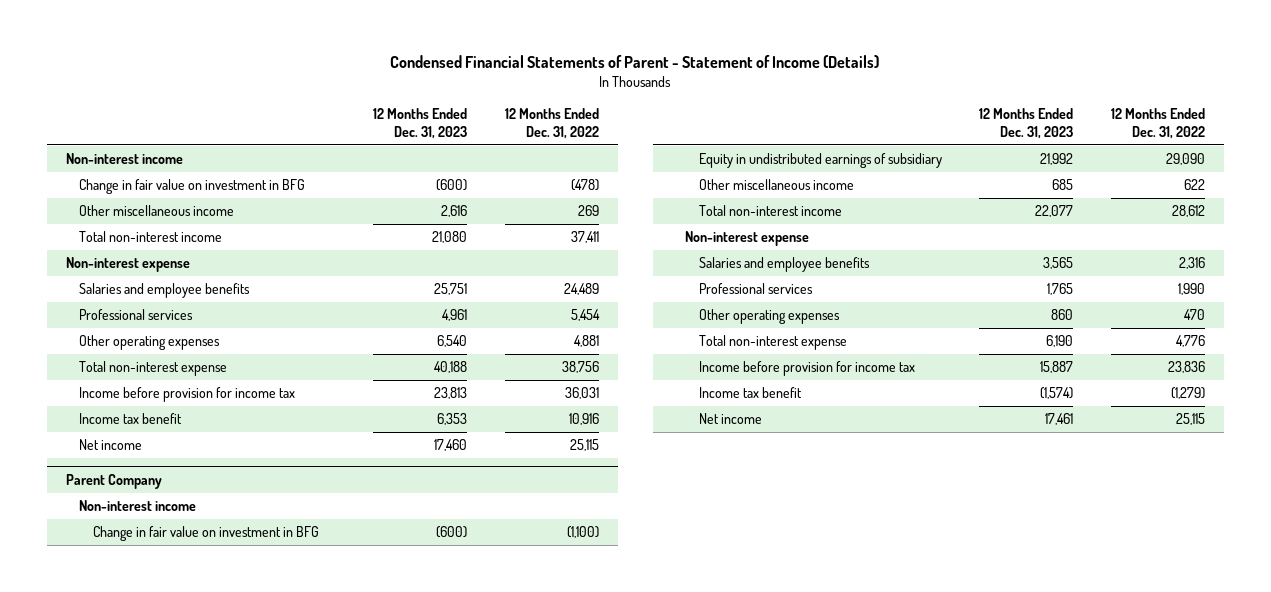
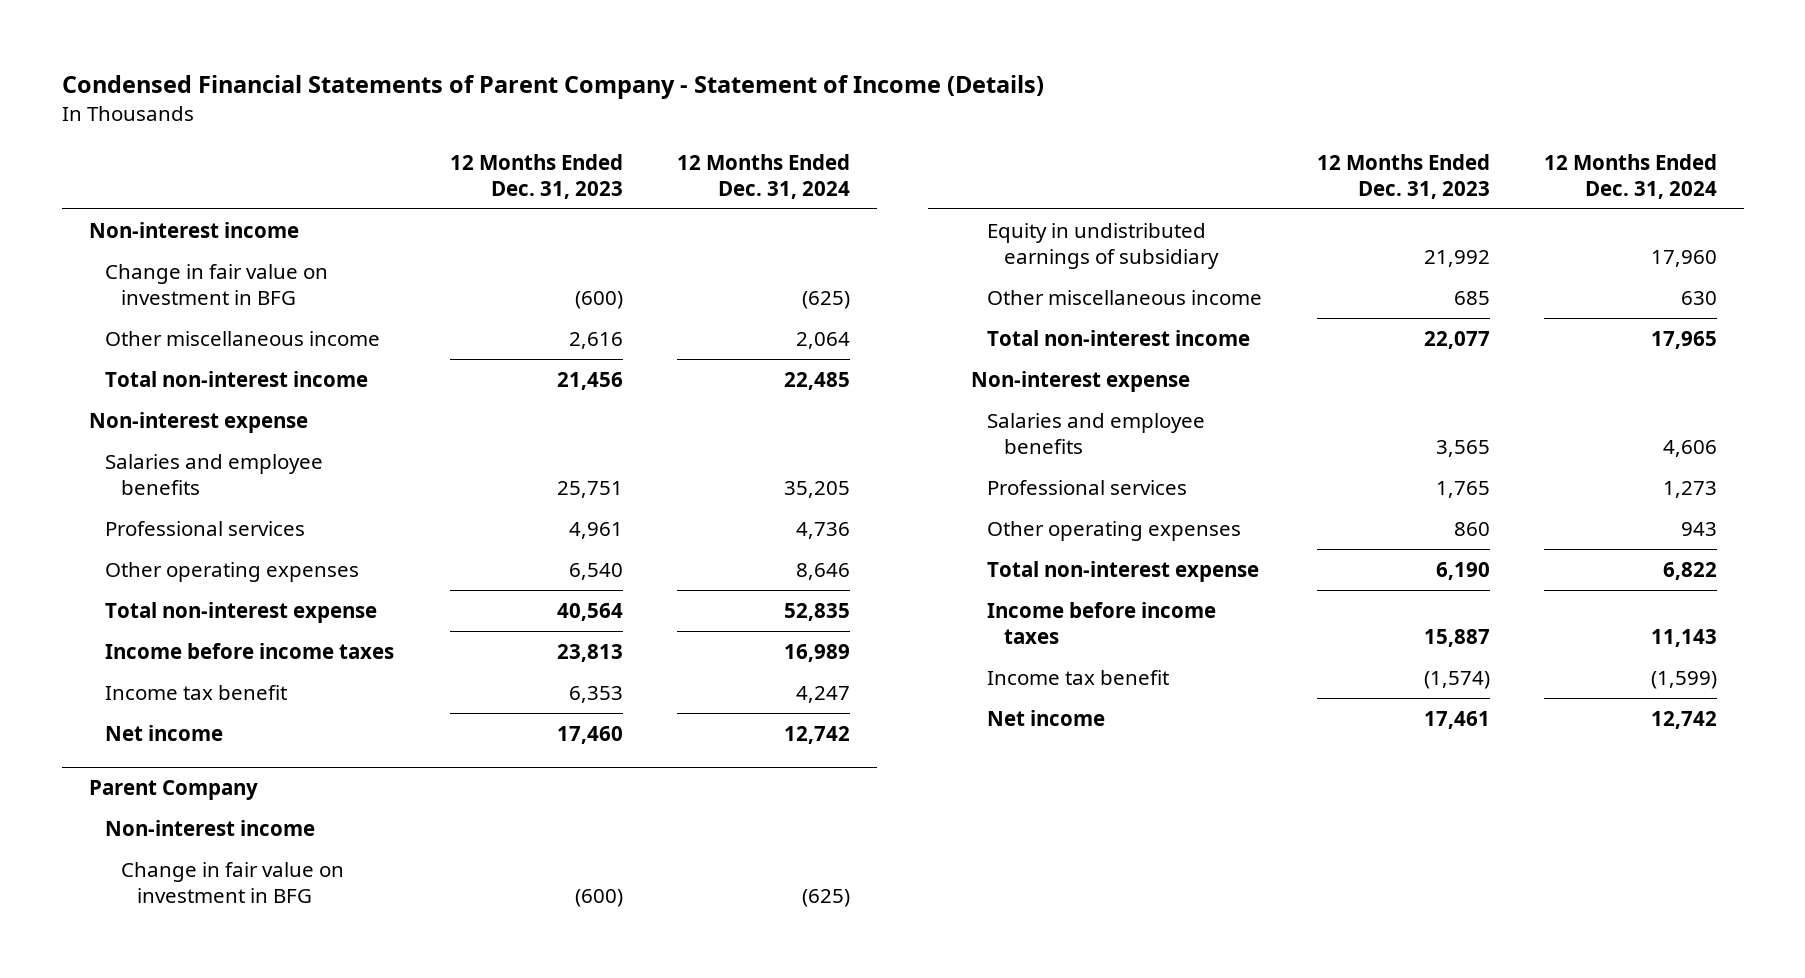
- Condensed Financial Statements of Parent - Statement of Income (Details)
+ Condensed Financial Statements of Parent Company - Statement of Income (Details)
- | 12 Months Ended Dec. 31, 2023 | 12 Months Ended Dec. 31, 2022
+ | 12 Months Ended Dec. 31, 2023 | 12 Months Ended Dec. 31, 2024
- Total non-interest income | 21,080 | 37,411
+ Total non-interest income | 21,456 | 22,485
- Total non-interest expense | 40,188 | 38,756
- Income before provision for income tax | 23,813 | 36,031
+ Total non-interest expense | 40,564 | 52,835
+ Income before income taxes | 23,813 | 16,989
@ Parent Company
- Income before provision for income tax | 15,887 | 23,836
+ Income before income taxes | 15,887 | 11,143

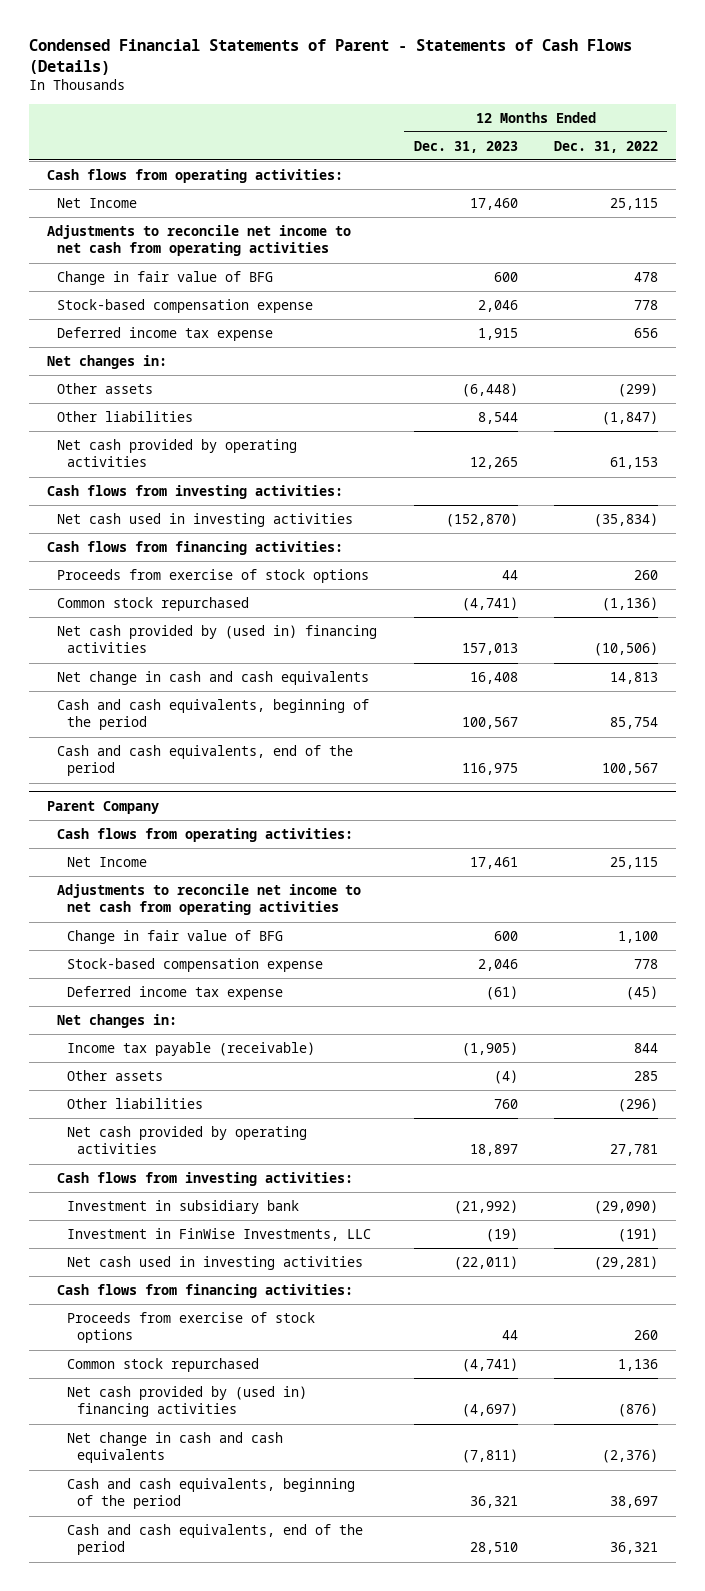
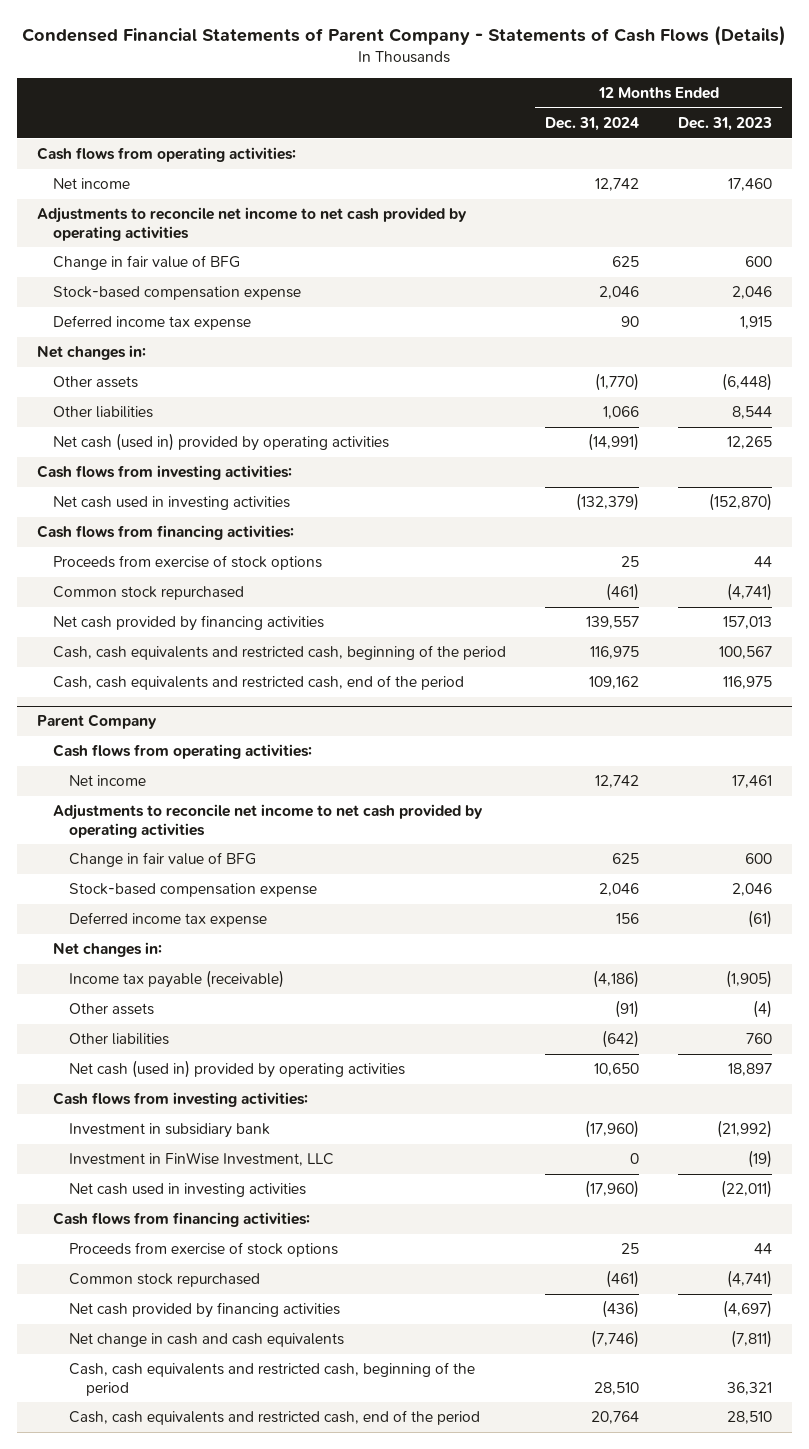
- Condensed Financial Statements of Parent - Statements of Cash Flows (Details)
+ Condensed Financial Statements of Parent Company - Statements of Cash Flows (Details)
- | 12 Months Ended Dec. 31, 2023 | 12 Months Ended Dec. 31, 2022
+ | 12 Months Ended Dec. 31, 2024 | 12 Months Ended Dec. 31, 2023
- Net Income | 17,460 | 25,115
- Adjustments to reconcile net income to net cash from operating activities
+ Net income | 12,742 | 17,460
+ Adjustments to reconcile net income to net cash provided by operating activities
- Net cash provided by operating activities | 12,265 | 61,153
+ Net cash (used in) provided by operating activities | (14,991) | 12,265
- Net cash provided by (used in) financing activities | 157,013 | (10,506)
- Net change in cash and cash equivalents | 16,408 | 14,813
- Cash and cash equivalents, beginning of the period | 100,567 | 85,754
- Cash and cash equivalents, end of the period | 116,975 | 100,567
+ Net cash provided by financing activities | 139,557 | 157,013
+ Cash, cash equivalents and restricted cash, beginning of the period | 116,975 | 100,567
+ Cash, cash equivalents and restricted cash, end of the period | 109,162 | 116,975
@ Parent Company
- Net Income | 17,461 | 25,115
- Adjustments to reconcile net income to net cash from operating activities
+ Net income | 12,742 | 17,461
+ Adjustments to reconcile net income to net cash provided by operating activities
- Net cash provided by operating activities | 18,897 | 27,781
+ Net cash (used in) provided by operating activities | 10,650 | 18,897
- Investment in FinWise Investments, LLC | (19) | (191)
+ Investment in FinWise Investment, LLC | 0 | (19)
- Net cash provided by (used in) financing activities | (4,697) | (876)
+ Net cash provided by financing activities | (436) | (4,697)
- Cash and cash equivalents, beginning of the period | 36,321 | 38,697
- Cash and cash equivalents, end of the period | 28,510 | 36,321
+ Cash, cash equivalents and restricted cash, beginning of the period | 28,510 | 36,321
+ Cash, cash equivalents and restricted cash, end of the period | 20,764 | 28,510

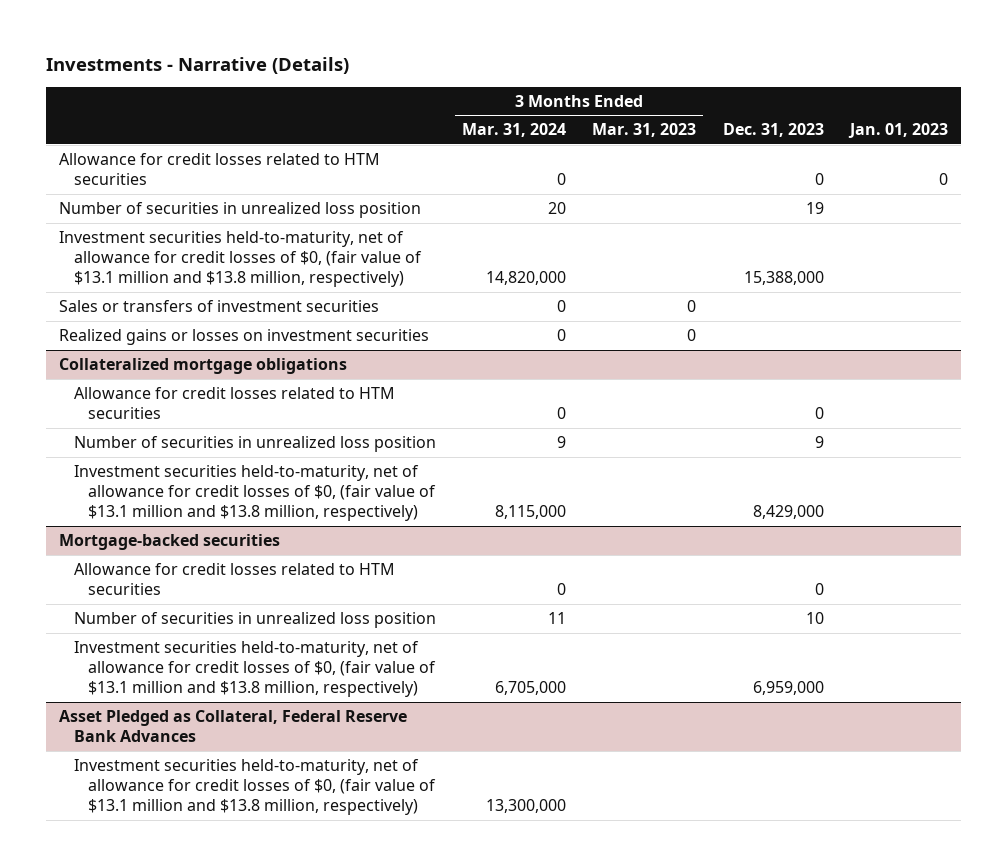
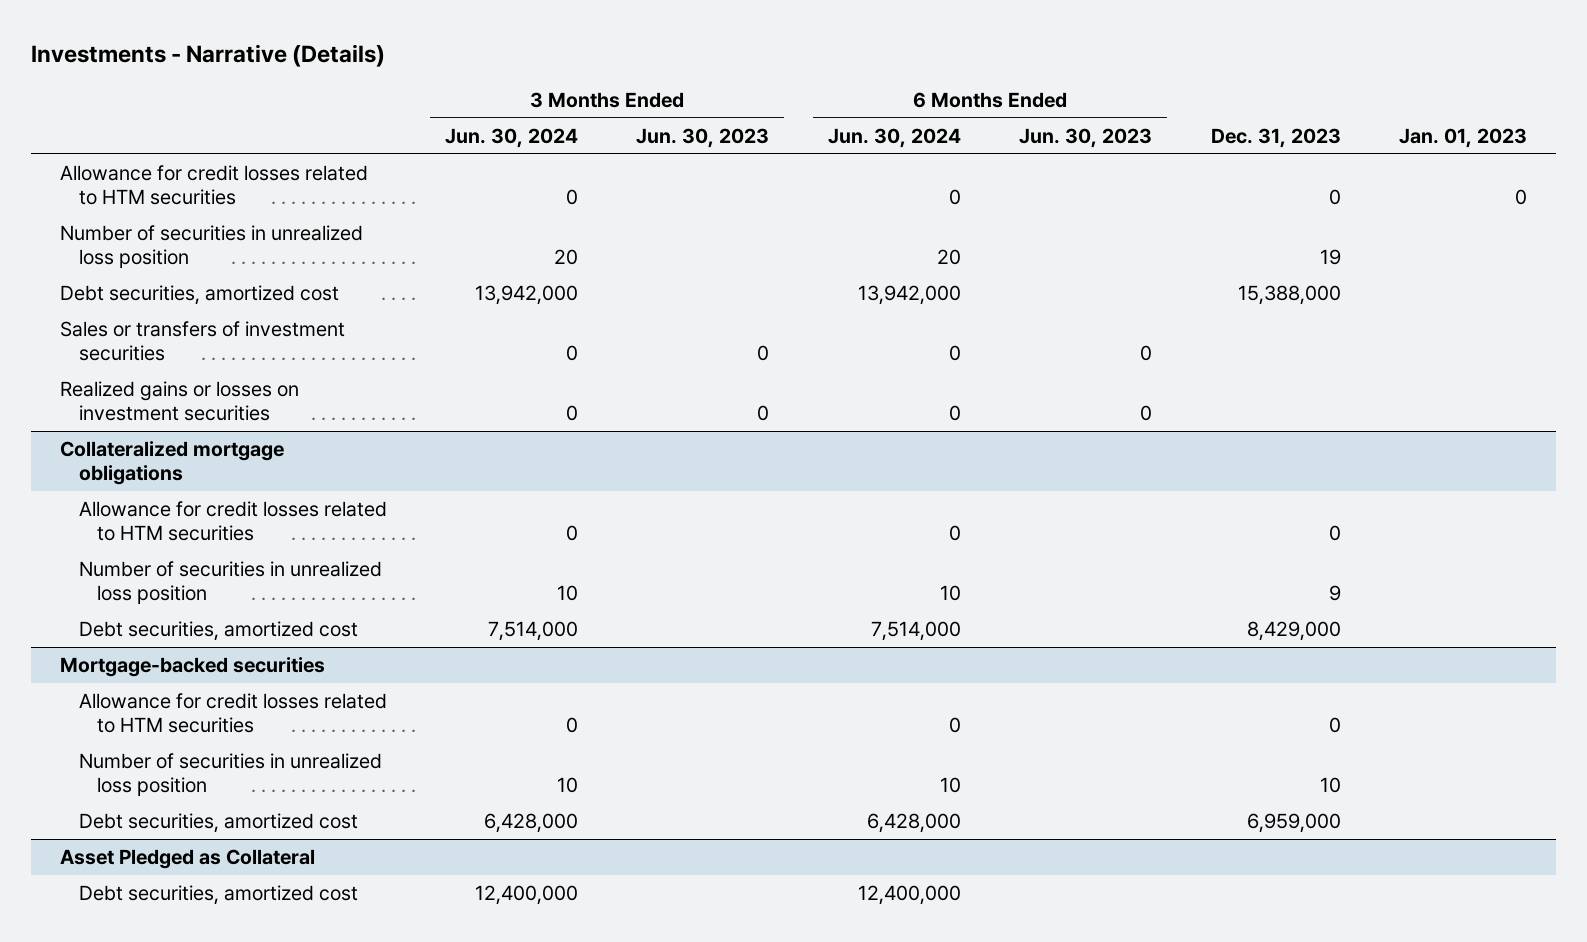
- | 3 Months Ended Mar. 31, 2024 | 3 Months Ended Mar. 31, 2023 | Dec. 31, 2023 | Jan. 01, 2023
+ | 3 Months Ended Jun. 30, 2024 | 3 Months Ended Jun. 30, 2023 | 6 Months Ended Jun. 30, 2024 | 6 Months Ended Jun. 30, 2023 | Dec. 31, 2023 | Jan. 01, 2023
- Investment securities held-to-maturity, net of allowance for credit losses of $0, (fair value of $13.1 million and $13.8 million, respectively) | 14,820,000 | | 15,388,000 |
+ Debt securities, amortized cost | 13,942,000 | | 13,942,000 | | 15,388,000 |
@ Collateralized mortgage obligations
- Investment securities held-to-maturity, net of allowance for credit losses of $0, (fair value of $13.1 million and $13.8 million, respectively) | 8,115,000 | | 8,429,000 |
+ Debt securities, amortized cost | 7,514,000 | | 7,514,000 | | 8,429,000 |
@ Mortgage-backed securities
- Investment securities held-to-maturity, net of allowance for credit losses of $0, (fair value of $13.1 million and $13.8 million, respectively) | 6,705,000 | | 6,959,000 |
- Asset Pledged as Collateral, Federal Reserve Bank Advances
- Investment securities held-to-maturity, net of allowance for credit losses of $0, (fair value of $13.1 million and $13.8 million, respectively) | 13,300,000 | | |
@ Mortgage-backed securities
+ Debt securities, amortized cost | 6,428,000 | | 6,428,000 | | 6,959,000 |
+ Asset Pledged as Collateral
+ Debt securities, amortized cost | 12,400,000 | | 12,400,000 | | |

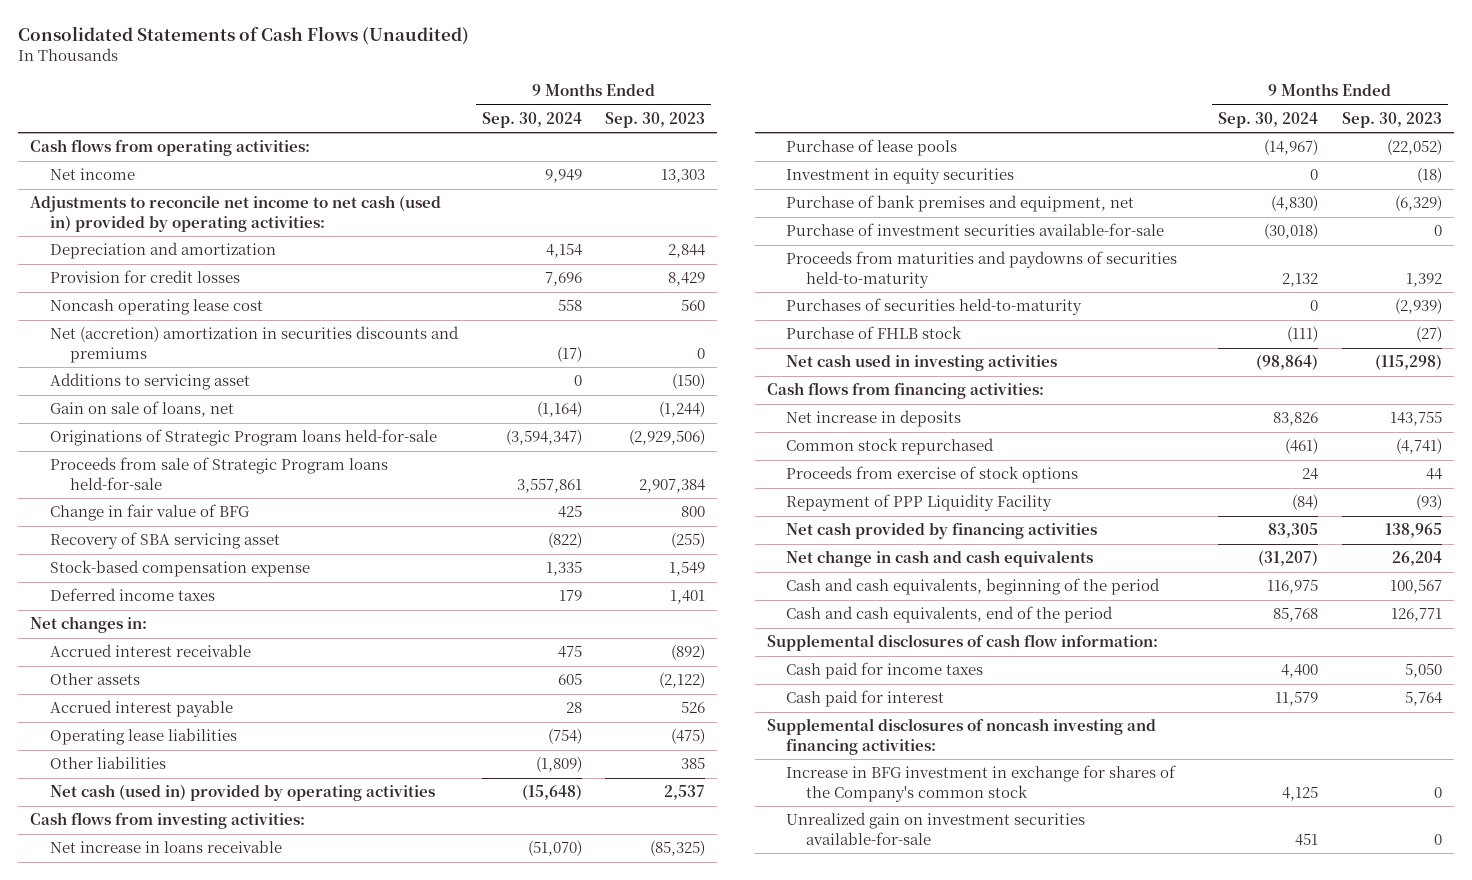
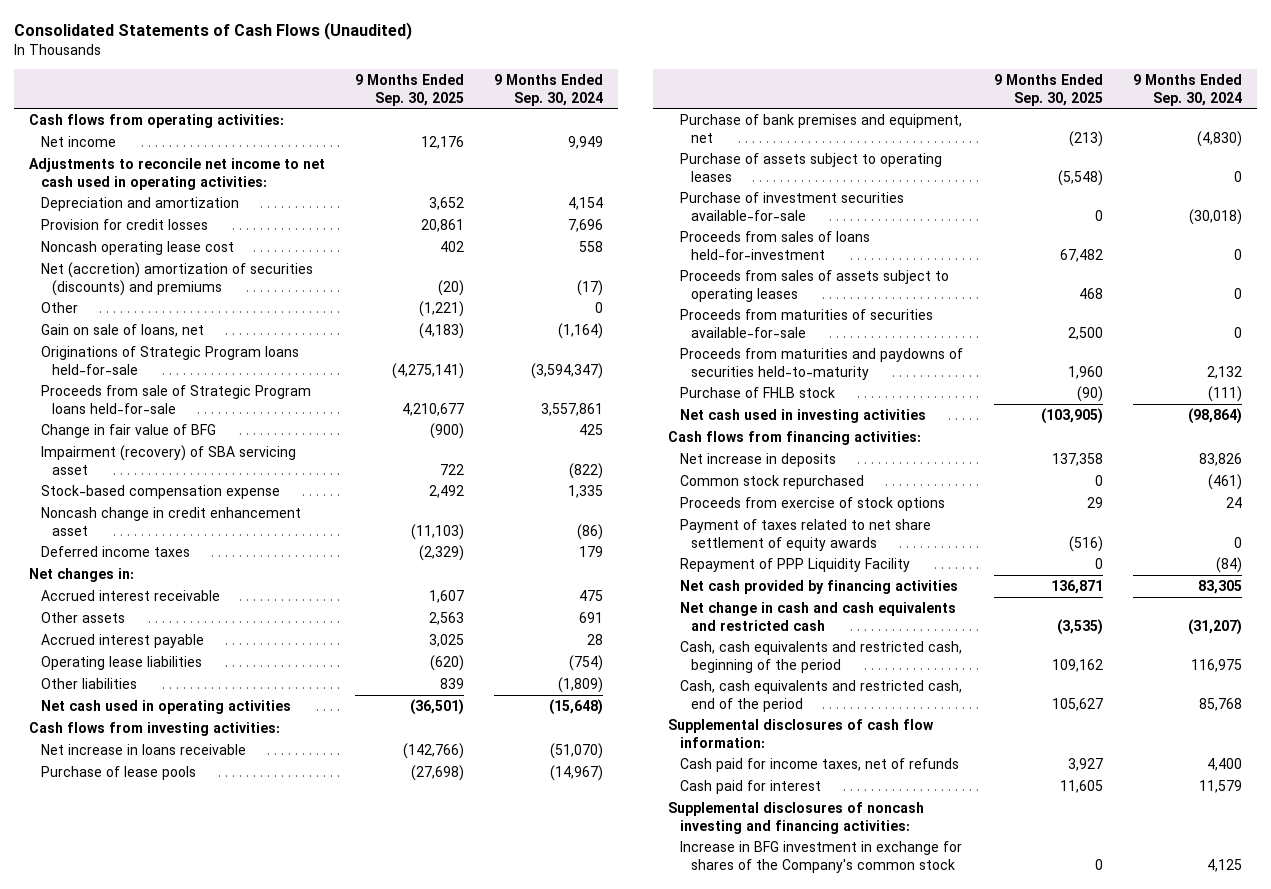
- | 9 Months Ended Sep. 30, 2024 | 9 Months Ended Sep. 30, 2023
+ | 9 Months Ended Sep. 30, 2025 | 9 Months Ended Sep. 30, 2024
- Adjustments to reconcile net income to net cash (used in) provided by operating activities:
+ Adjustments to reconcile net income to net cash used in operating activities:
- Net (accretion) amortization in securities discounts and premiums | (17) | 0
- Additions to servicing asset | 0 | (150)
+ Net (accretion) amortization of securities (discounts) and premiums | (20) | (17)
+ Other | (1,221) | 0
- Recovery of SBA servicing asset | (822) | (255)
+ Impairment (recovery) of SBA servicing asset | 722 | (822)
+ Noncash change in credit enhancement asset | (11,103) | (86)
- Other assets | 605 | (2,122)
+ Other assets | 2,563 | 691
- Net cash (used in) provided by operating activities | (15,648) | 2,537
+ Net cash used in operating activities | (36,501) | (15,648)
- Investment in equity securities | 0 | (18)
+ Purchase of assets subject to operating leases | (5,548) | 0
+ Proceeds from sales of loans held-for-investment | 67,482 | 0
+ Proceeds from sales of assets subject to operating leases | 468 | 0
+ Proceeds from maturities of securities available-for-sale | 2,500 | 0
- Purchases of securities held-to-maturity | 0 | (2,939)
+ Payment of taxes related to net share settlement of equity awards | (516) | 0
- Net change in cash and cash equivalents | (31,207) | 26,204
- Cash and cash equivalents, beginning of the period | 116,975 | 100,567
- Cash and cash equivalents, end of the period | 85,768 | 126,771
+ Net change in cash and cash equivalents and restricted cash | (3,535) | (31,207)
+ Cash, cash equivalents and restricted cash, beginning of the period | 109,162 | 116,975
+ Cash, cash equivalents and restricted cash, end of the period | 105,627 | 85,768
- Cash paid for income taxes | 4,400 | 5,050
+ Cash paid for income taxes, net of refunds | 3,927 | 4,400
- Unrealized gain on investment securities available-for-sale | 451 | 0

